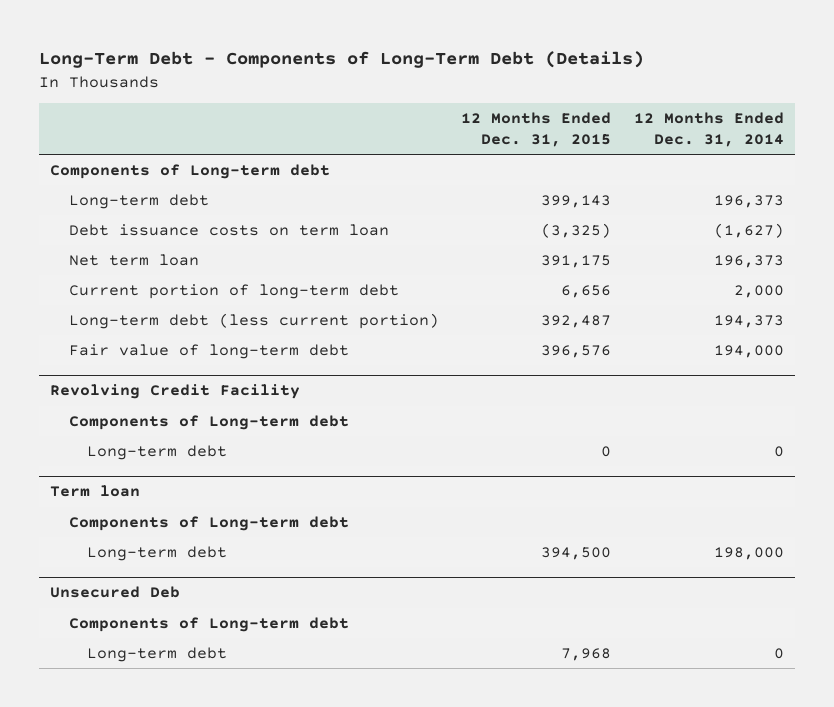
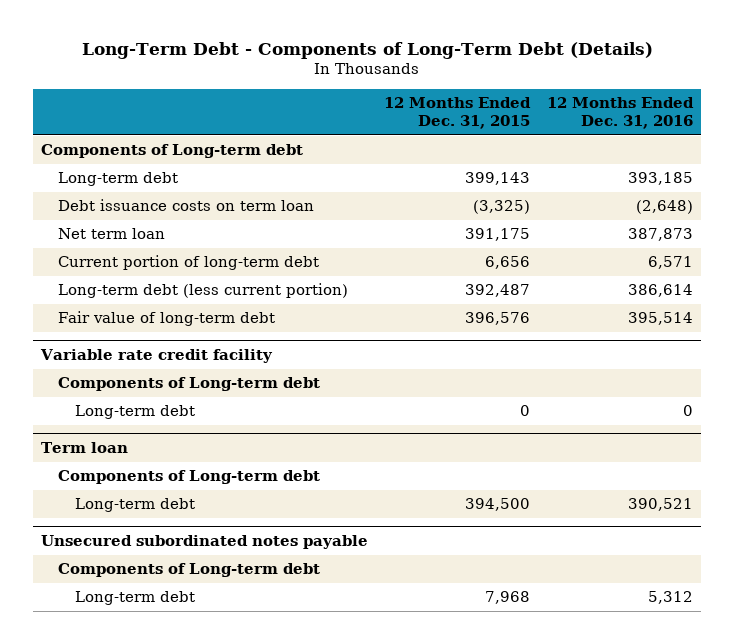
- | 12 Months Ended Dec. 31, 2015 | 12 Months Ended Dec. 31, 2014
+ | 12 Months Ended Dec. 31, 2015 | 12 Months Ended Dec. 31, 2016
- Revolving Credit Facility
+ Variable rate credit facility
- Unsecured Deb
+ Unsecured subordinated notes payable

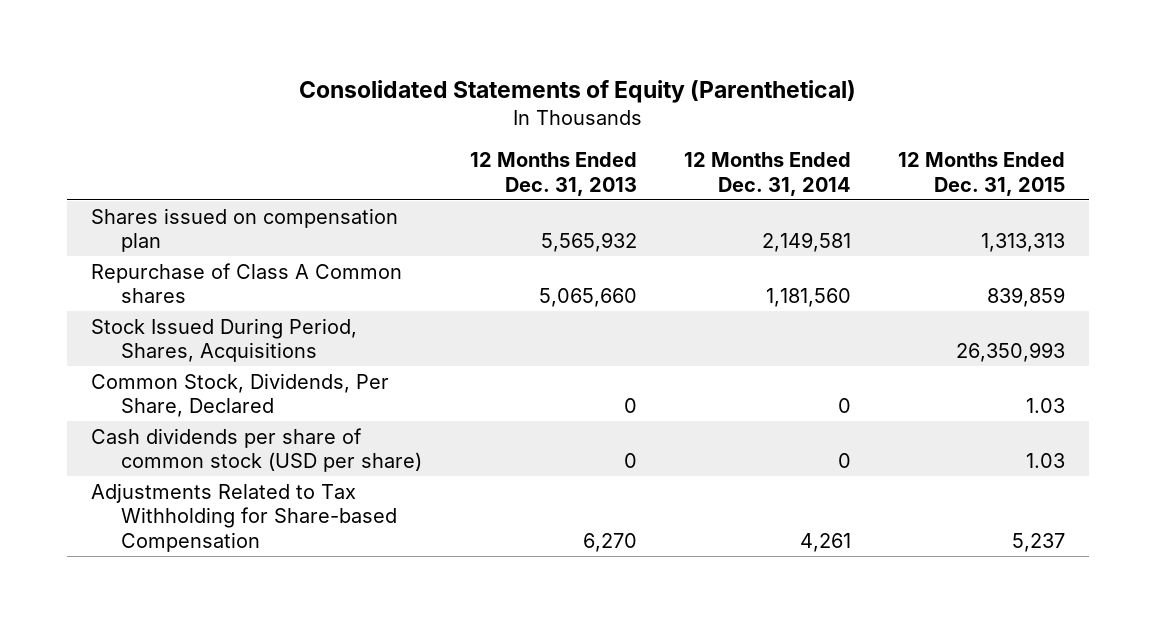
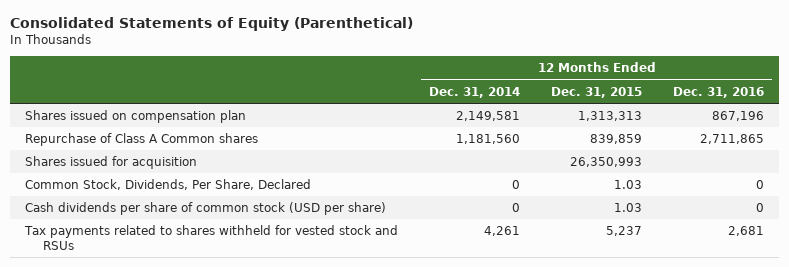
- | 12 Months Ended Dec. 31, 2013 | 12 Months Ended Dec. 31, 2014 | 12 Months Ended Dec. 31, 2015
+ | 12 Months Ended Dec. 31, 2014 | 12 Months Ended Dec. 31, 2015 | 12 Months Ended Dec. 31, 2016
- Stock Issued During Period, Shares, Acquisitions | | | 26,350,993
+ Shares issued for acquisition | | 26,350,993 |
- Adjustments Related to Tax Withholding for Share-based Compensation | 6,270 | 4,261 | 5,237
+ Tax payments related to shares withheld for vested stock and RSUs | 4,261 | 5,237 | 2,681

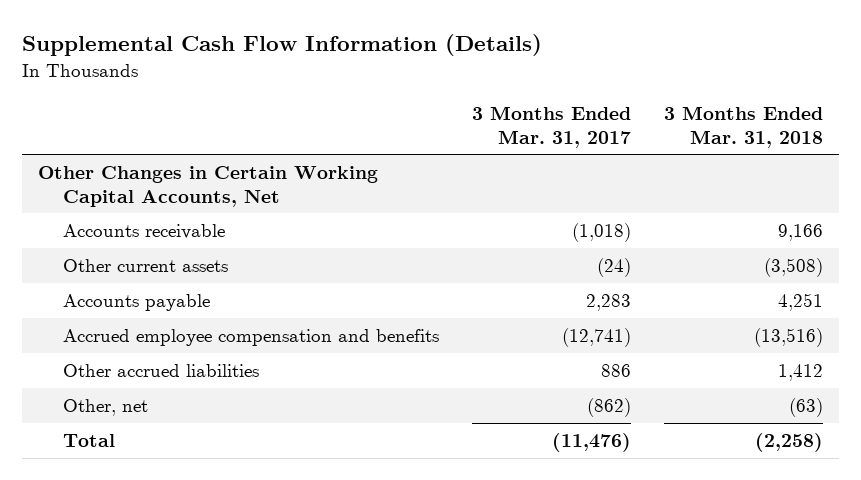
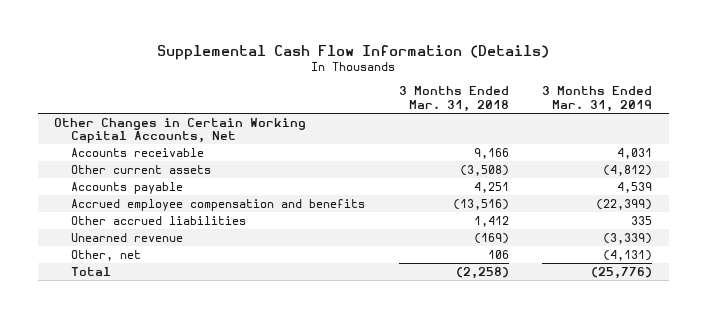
- | 3 Months Ended Mar. 31, 2017 | 3 Months Ended Mar. 31, 2018
+ | 3 Months Ended Mar. 31, 2018 | 3 Months Ended Mar. 31, 2019
- Other, net | (862) | (63)
+ Unearned revenue | (169) | (3,339)
+ Other, net | 106 | (4,131)

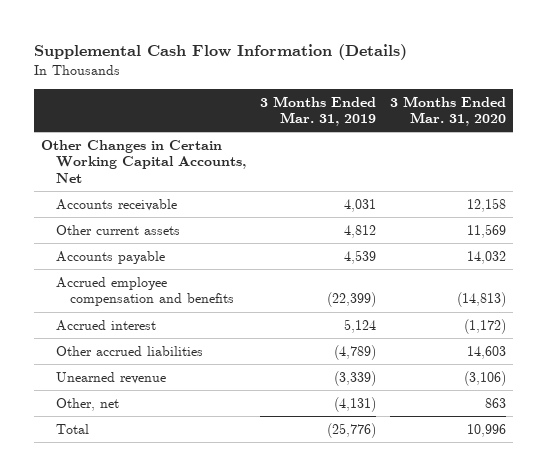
- | 3 Months Ended Mar. 31, 2018 | 3 Months Ended Mar. 31, 2019
+ | 3 Months Ended Mar. 31, 2019 | 3 Months Ended Mar. 31, 2020
- Other current assets | (3,508) | (4,812)
+ Other current assets | 4,812 | 11,569
- Other accrued liabilities | 1,412 | 335
+ Accrued interest | 5,124 | (1,172)
+ Other accrued liabilities | (4,789) | 14,603

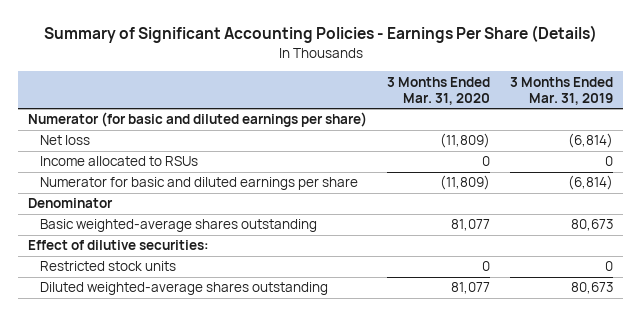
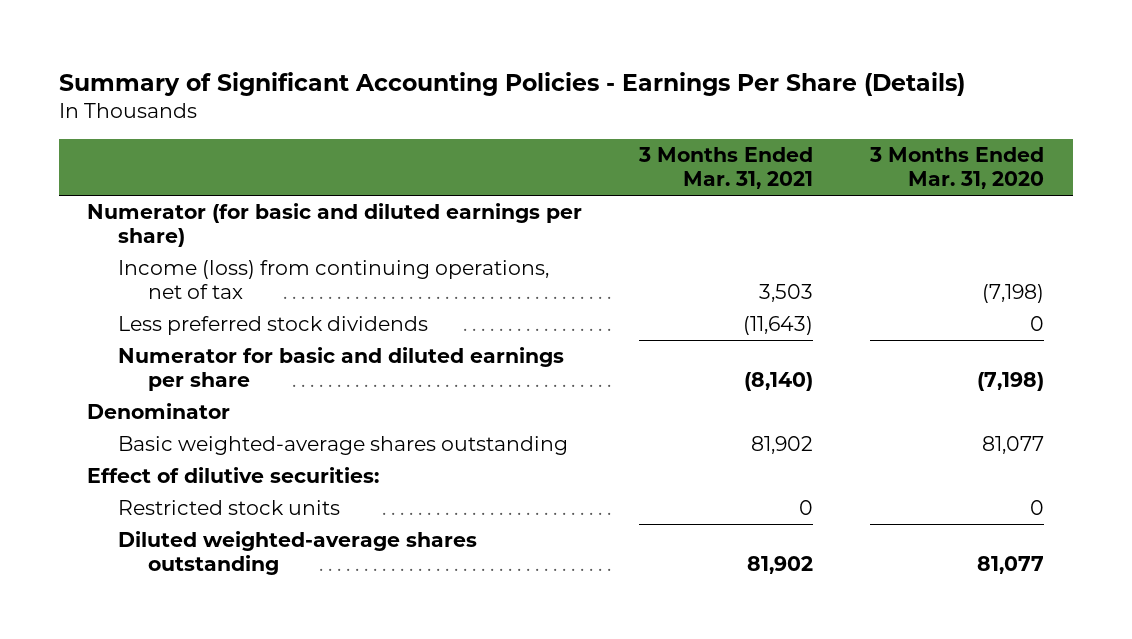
- | 3 Months Ended Mar. 31, 2020 | 3 Months Ended Mar. 31, 2019
+ | 3 Months Ended Mar. 31, 2021 | 3 Months Ended Mar. 31, 2020
- Net loss | (11,809) | (6,814)
- Income allocated to RSUs | 0 | 0
- Numerator for basic and diluted earnings per share | (11,809) | (6,814)
+ Income (loss) from continuing operations, net of tax | 3,503 | (7,198)
+ Less preferred stock dividends | (11,643) | 0
+ Numerator for basic and diluted earnings per share | (8,140) | (7,198)

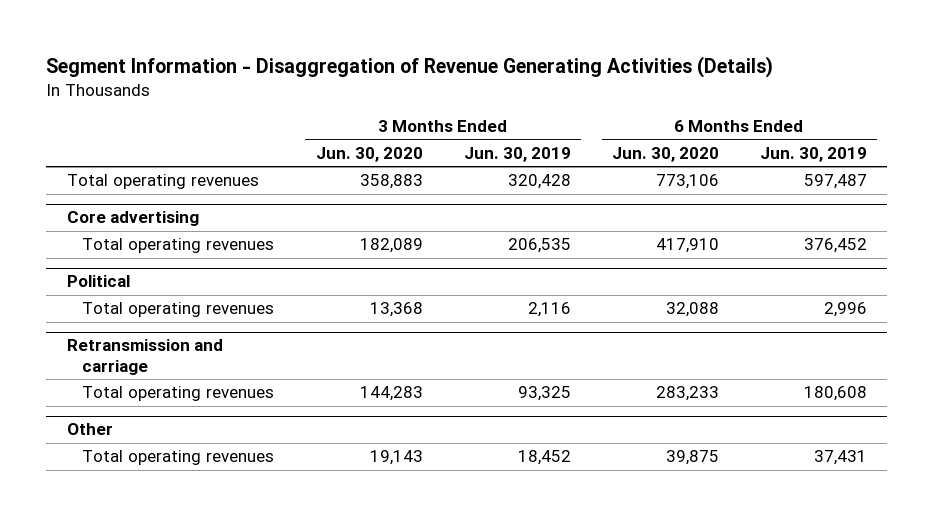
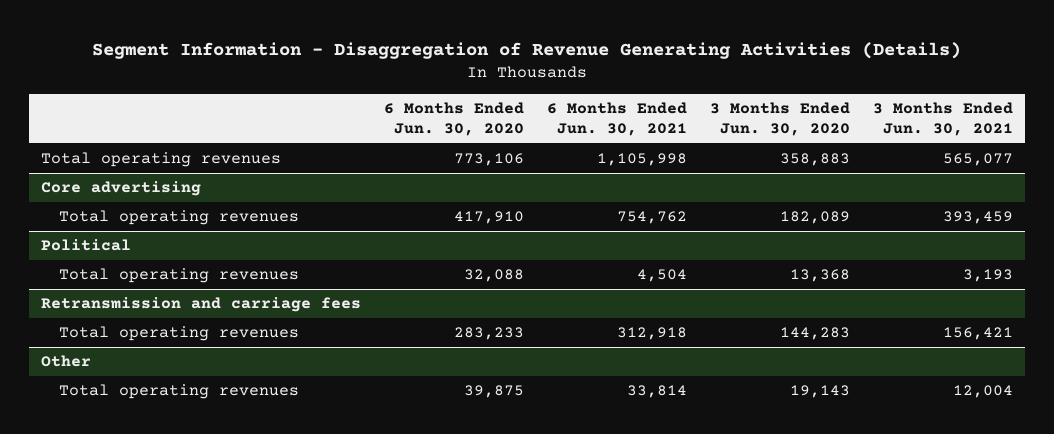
- | 3 Months Ended Jun. 30, 2020 | 3 Months Ended Jun. 30, 2019 | 6 Months Ended Jun. 30, 2020 | 6 Months Ended Jun. 30, 2019
+ | 6 Months Ended Jun. 30, 2020 | 6 Months Ended Jun. 30, 2021 | 3 Months Ended Jun. 30, 2020 | 3 Months Ended Jun. 30, 2021
- Retransmission and carriage
+ Retransmission and carriage fees

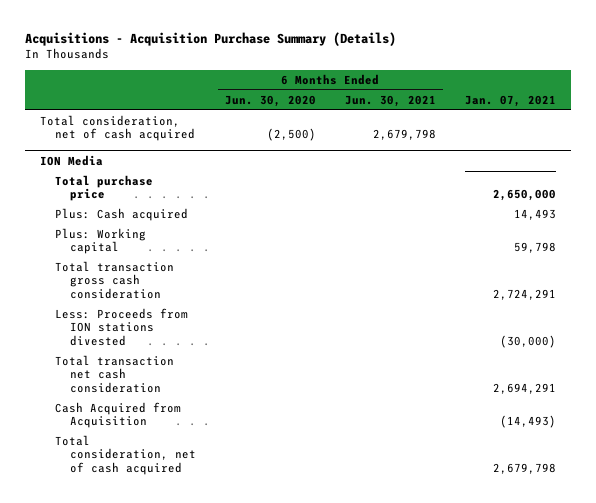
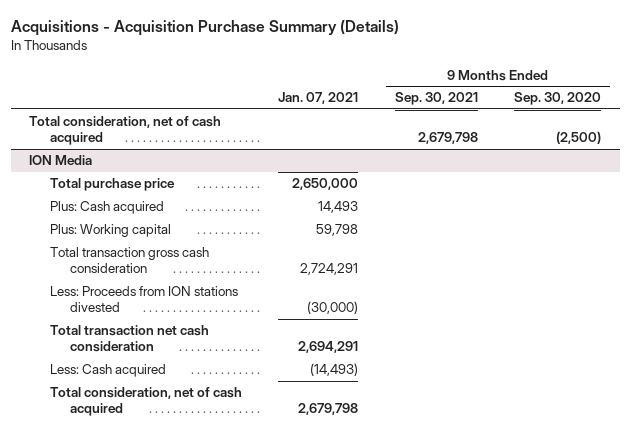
- | 6 Months Ended Jun. 30, 2020 | 6 Months Ended Jun. 30, 2021 | Jan. 07, 2021
+ | Jan. 07, 2021 | 9 Months Ended Sep. 30, 2021 | 9 Months Ended Sep. 30, 2020
@ ION Media
- Cash Acquired from Acquisition | | | (14,493)
+ Less: Cash acquired | (14,493) | |

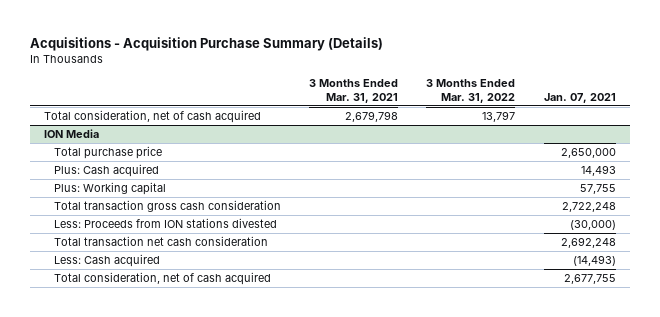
- | Jan. 07, 2021 | 9 Months Ended Sep. 30, 2021 | 9 Months Ended Sep. 30, 2020
+ | 3 Months Ended Mar. 31, 2021 | 3 Months Ended Mar. 31, 2022 | Jan. 07, 2021
@ ION Media
- Plus: Working capital | 59,798 | |
- Total transaction gross cash consideration | 2,724,291 | |
+ Plus: Working capital | | | 57,755
+ Total transaction gross cash consideration | | | 2,722,248
- Total transaction net cash consideration | 2,694,291 | |
+ Total transaction net cash consideration | | | 2,692,248
- Total consideration, net of cash acquired | 2,679,798 | |
+ Total consideration, net of cash acquired | | | 2,677,755

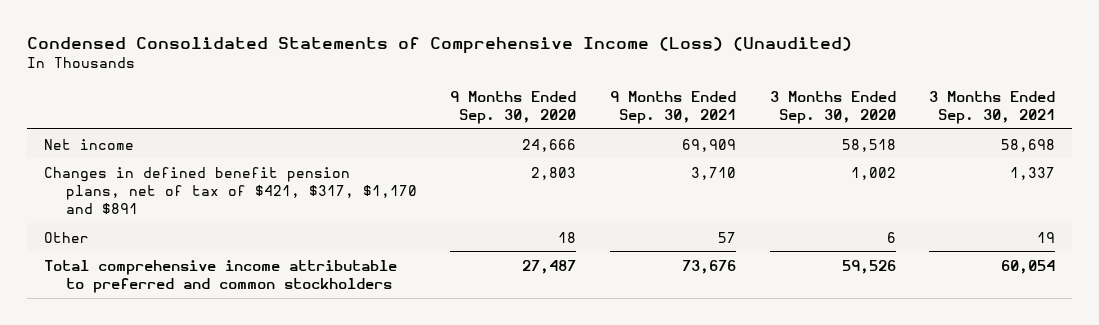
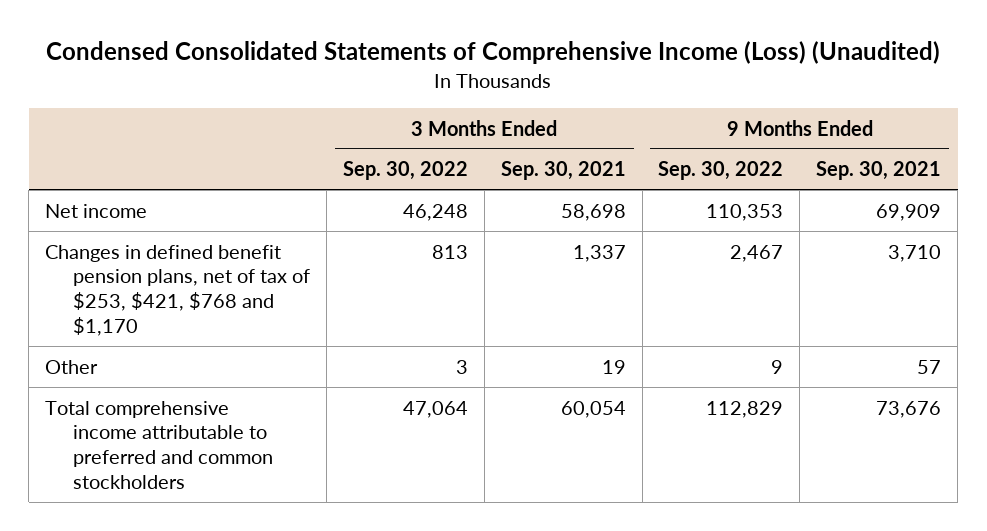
- | 9 Months Ended Sep. 30, 2020 | 9 Months Ended Sep. 30, 2021 | 3 Months Ended Sep. 30, 2020 | 3 Months Ended Sep. 30, 2021
+ | 3 Months Ended Sep. 30, 2022 | 3 Months Ended Sep. 30, 2021 | 9 Months Ended Sep. 30, 2022 | 9 Months Ended Sep. 30, 2021
- Changes in defined benefit pension plans, net of tax of $421, $317, $1,170 and $891 | 2,803 | 3,710 | 1,002 | 1,337
+ Changes in defined benefit pension plans, net of tax of $253, $421, $768 and $1,170 | 813 | 1,337 | 2,467 | 3,710

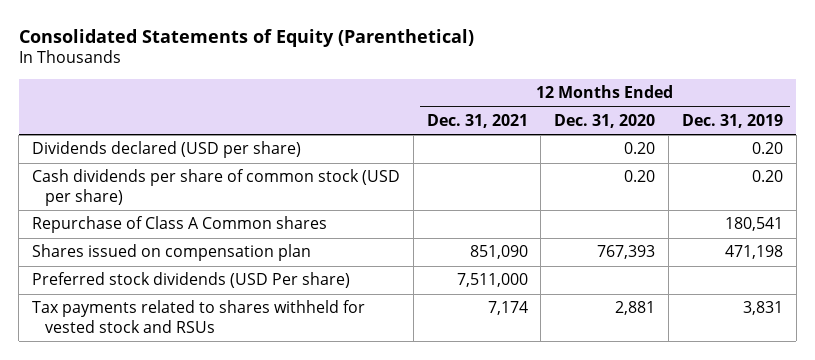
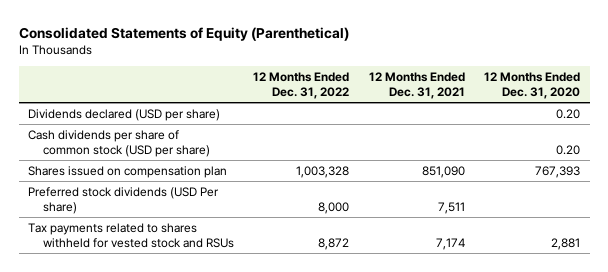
- | 12 Months Ended Dec. 31, 2021 | 12 Months Ended Dec. 31, 2020 | 12 Months Ended Dec. 31, 2019
+ | 12 Months Ended Dec. 31, 2022 | 12 Months Ended Dec. 31, 2021 | 12 Months Ended Dec. 31, 2020
- Repurchase of Class A Common shares | | | 180,541
- Preferred stock dividends (USD Per share) | 7,511,000 | |
+ Preferred stock dividends (USD Per share) | 8,000 | 7,511 |

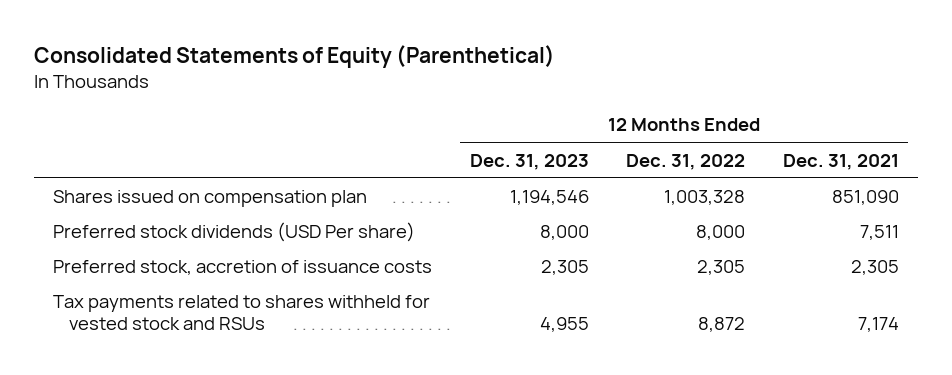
- | 12 Months Ended Dec. 31, 2022 | 12 Months Ended Dec. 31, 2021 | 12 Months Ended Dec. 31, 2020
+ | 12 Months Ended Dec. 31, 2023 | 12 Months Ended Dec. 31, 2022 | 12 Months Ended Dec. 31, 2021
- Dividends declared (USD per share) | | | 0.20
- Cash dividends per share of common stock (USD per share) | | | 0.20
+ Preferred stock, accretion of issuance costs | 2,305 | 2,305 | 2,305

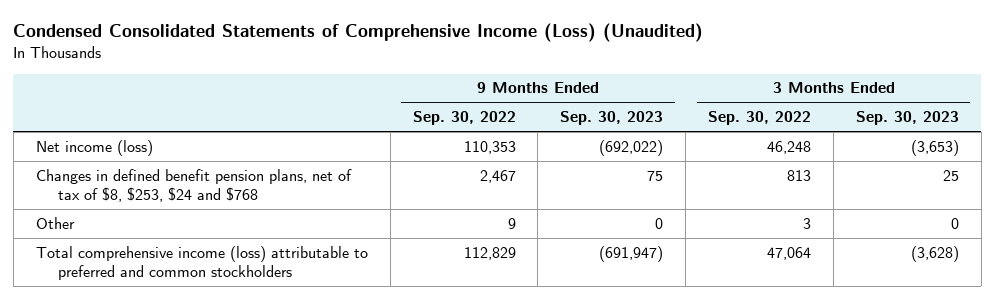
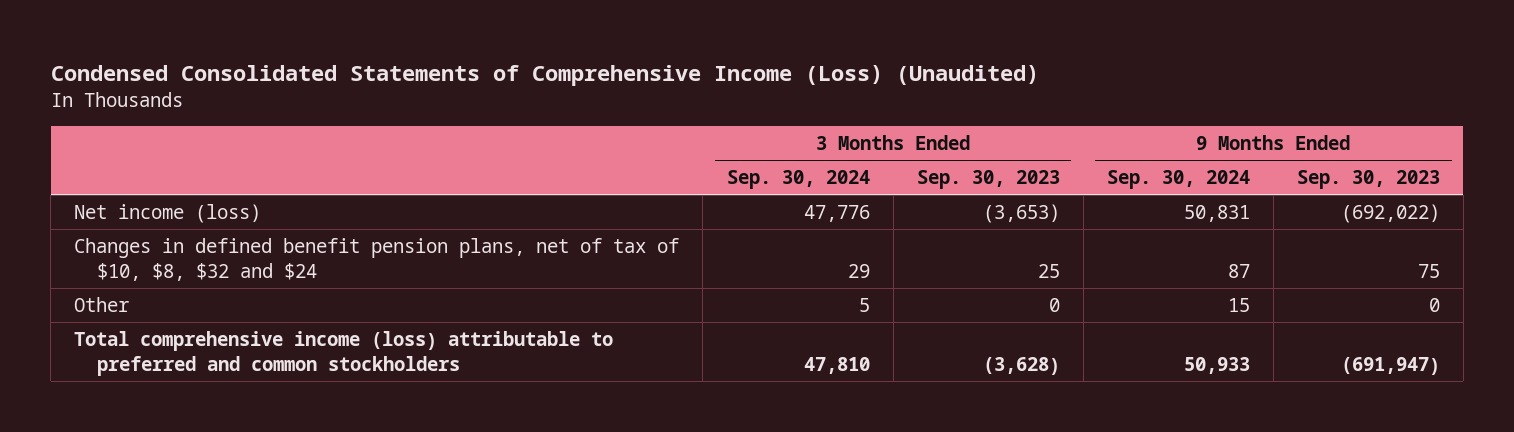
- | 9 Months Ended Sep. 30, 2022 | 9 Months Ended Sep. 30, 2023 | 3 Months Ended Sep. 30, 2022 | 3 Months Ended Sep. 30, 2023
+ | 3 Months Ended Sep. 30, 2024 | 3 Months Ended Sep. 30, 2023 | 9 Months Ended Sep. 30, 2024 | 9 Months Ended Sep. 30, 2023
- Changes in defined benefit pension plans, net of tax of $8, $253, $24 and $768 | 2,467 | 75 | 813 | 25
+ Changes in defined benefit pension plans, net of tax of $10, $8, $32 and $24 | 29 | 25 | 87 | 75

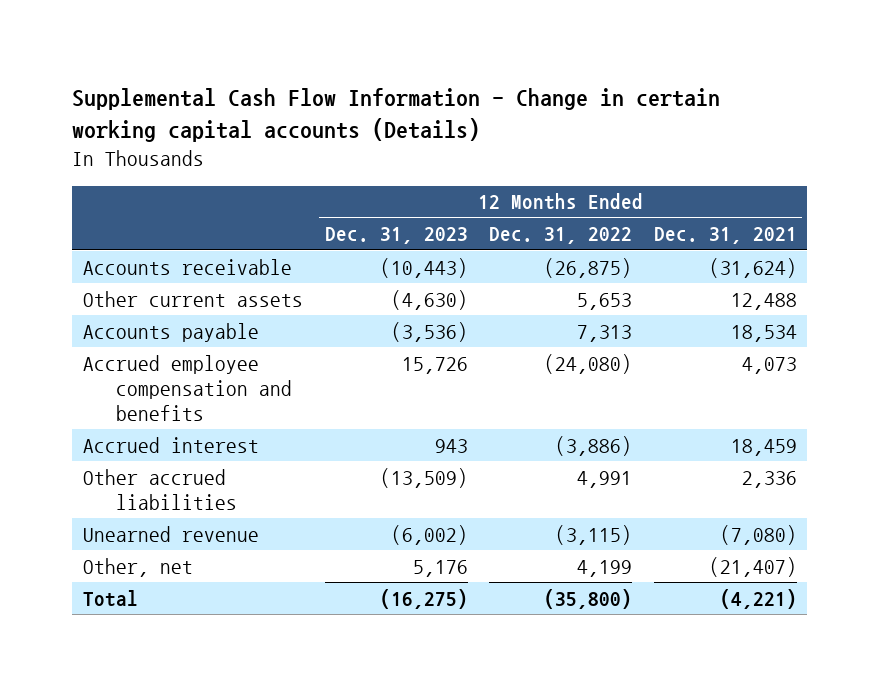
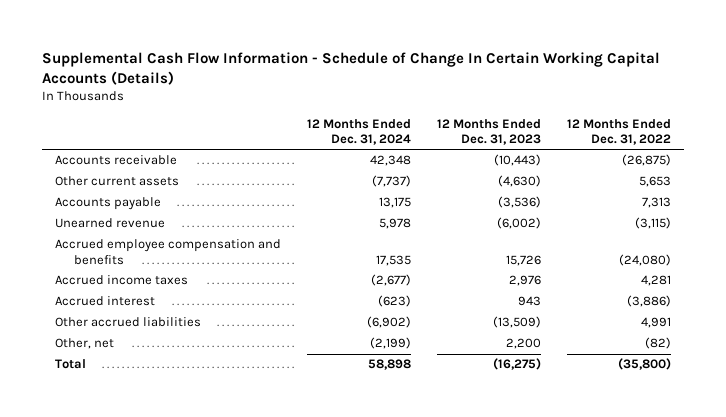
- Supplemental Cash Flow Information - Change in certain working capital accounts (Details)
+ Supplemental Cash Flow Information - Schedule of Change In Certain Working Capital Accounts (Details)
- | 12 Months Ended Dec. 31, 2023 | 12 Months Ended Dec. 31, 2022 | 12 Months Ended Dec. 31, 2021
+ | 12 Months Ended Dec. 31, 2024 | 12 Months Ended Dec. 31, 2023 | 12 Months Ended Dec. 31, 2022
moved up: Unearned revenue | 5,978 | (6,002) | (3,115)
+ Accrued income taxes | (2,677) | 2,976 | 4,281
- Other, net | 5,176 | 4,199 | (21,407)
+ Other, net | (2,199) | 2,200 | (82)

